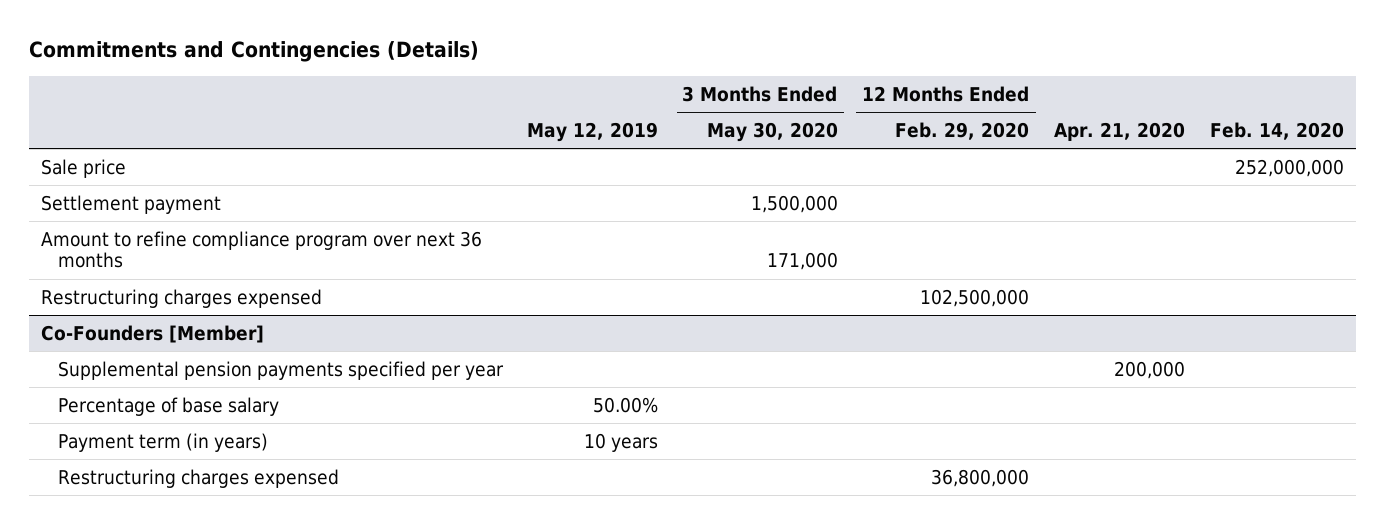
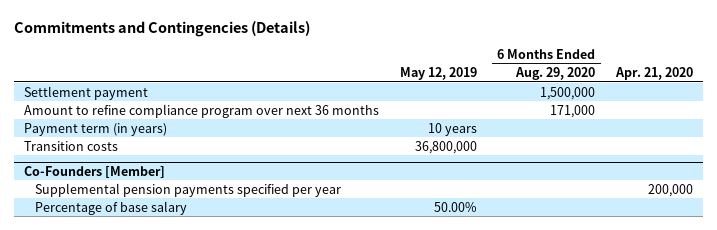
- | May 12, 2019 | 3 Months Ended May 30, 2020 | 12 Months Ended Feb. 29, 2020 | Apr. 21, 2020 | Feb. 14, 2020
+ | May 12, 2019 | 6 Months Ended Aug. 29, 2020 | Apr. 21, 2020
- Sale price | | | | | 252,000,000
- Restructuring charges expensed | | | 102,500,000 | |
+ Payment term (in years) | 10 years | |
+ Transition costs | 36,800,000 | |
@ Co-Founders [Member]
- Payment term (in years) | 10 years | | | |
- Restructuring charges expensed | | | 36,800,000 | |

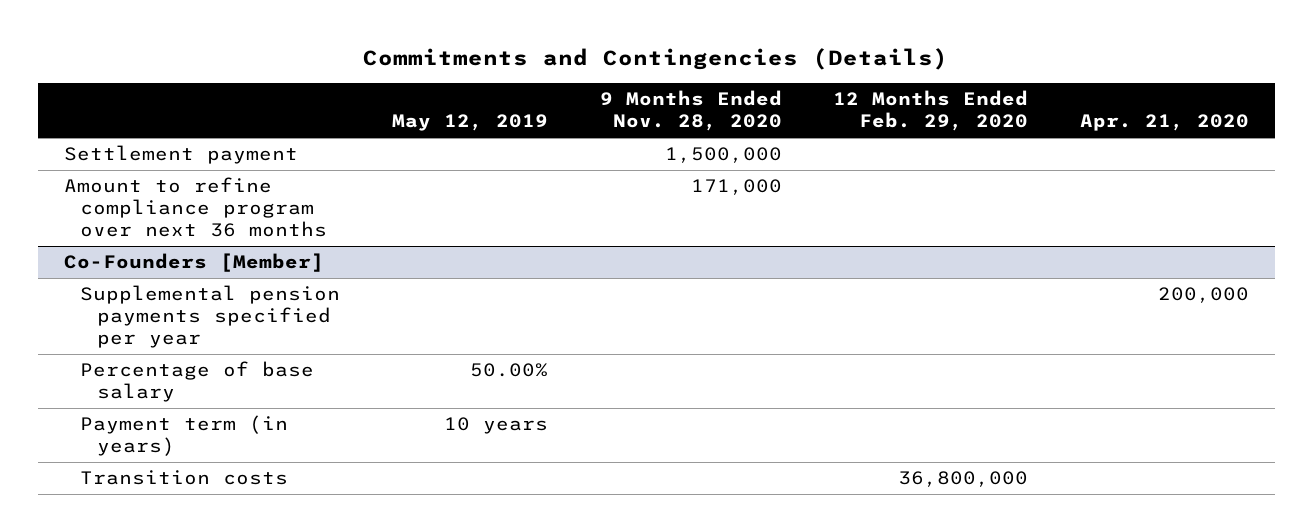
- | May 12, 2019 | 6 Months Ended Aug. 29, 2020 | Apr. 21, 2020
+ | May 12, 2019 | 9 Months Ended Nov. 28, 2020 | 12 Months Ended Feb. 29, 2020 | Apr. 21, 2020
- Payment term (in years) | 10 years | |
- Transition costs | 36,800,000 | |
@ Co-Founders [Member]
+ Payment term (in years) | 10 years | | |
+ Transition costs | | | 36,800,000 |

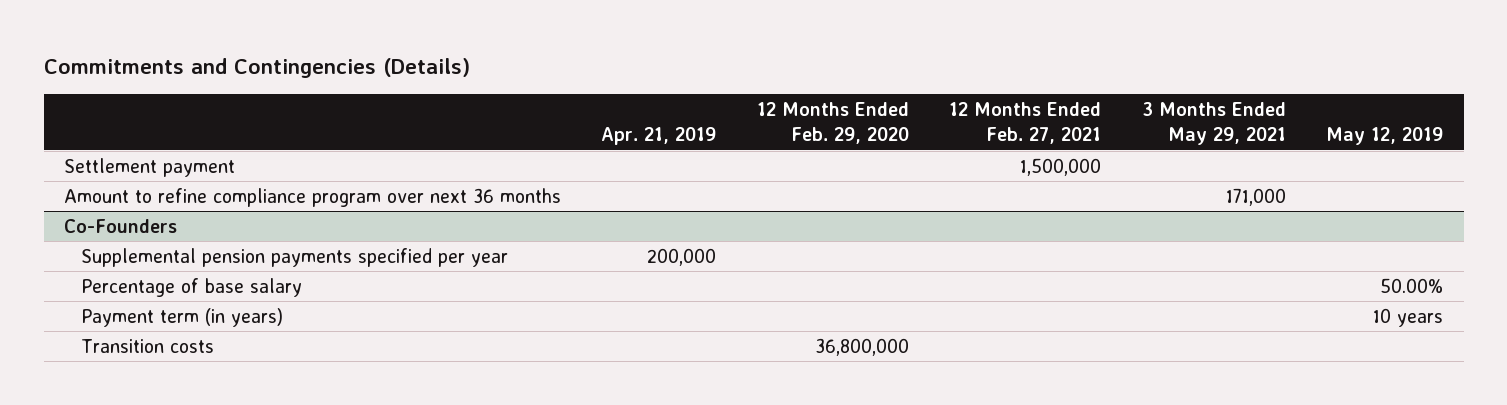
- | May 12, 2019 | 9 Months Ended Nov. 28, 2020 | 12 Months Ended Feb. 29, 2020 | Apr. 21, 2020
+ | Apr. 21, 2019 | 12 Months Ended Feb. 29, 2020 | 12 Months Ended Feb. 27, 2021 | 3 Months Ended May 29, 2021 | May 12, 2019
- Co-Founders [Member]
+ Co-Founders

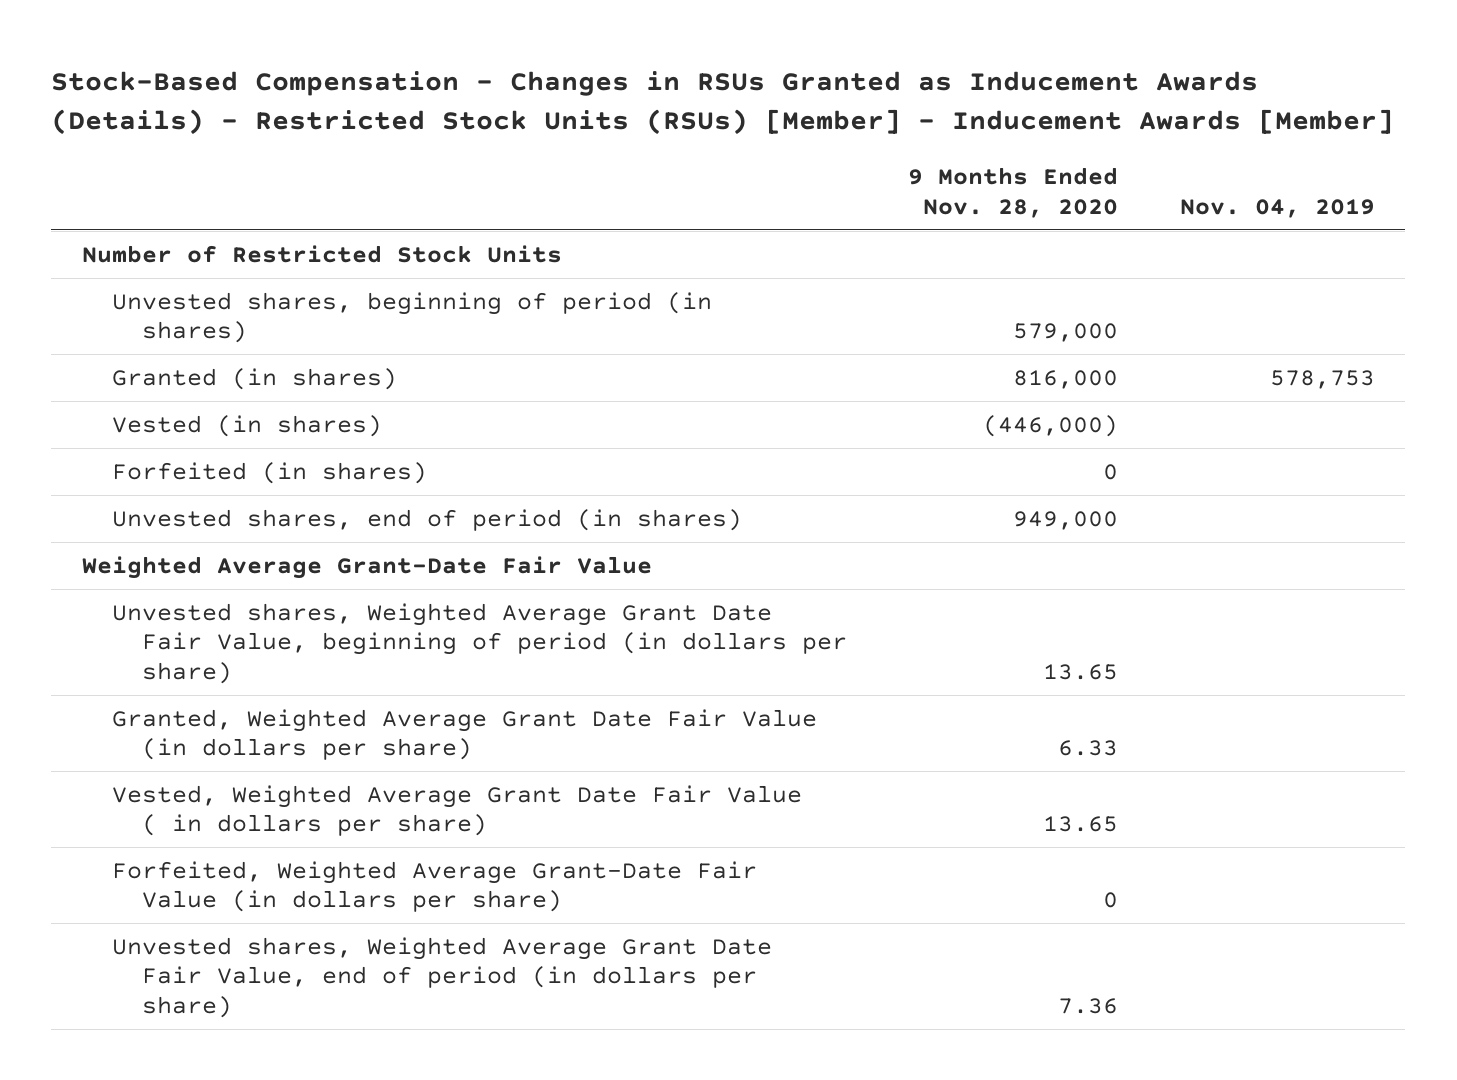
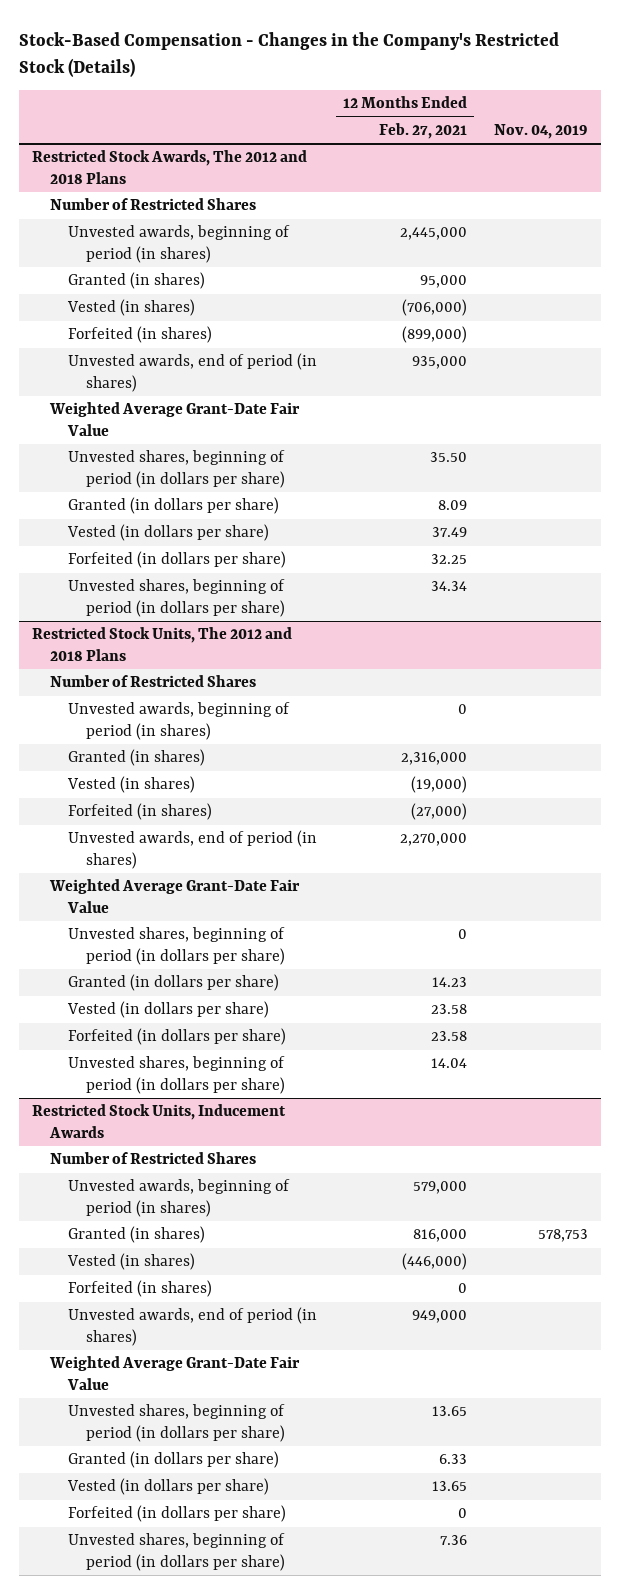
- Stock-Based Compensation - Changes in RSUs Granted as Inducement Awards (Details) - Restricted Stock Units (RSUs) [Member] - Inducement Awards [Member]
+ Stock-Based Compensation - Changes in the Company's Restricted Stock (Details)
- | 9 Months Ended Nov. 28, 2020 | Nov. 04, 2019
+ | 12 Months Ended Feb. 27, 2021 | Nov. 04, 2019
- Number of Restricted Stock Units
- Unvested shares, beginning of period (in shares) | 579,000 |
+ Restricted Stock Awards, The 2012 and 2018 Plans
+ Number of Restricted Shares
+ Unvested awards, beginning of period (in shares) | 2,445,000 |
+ Granted (in shares) | 95,000 |
+ Vested (in shares) | (706,000) |
+ Forfeited (in shares) | (899,000) |
+ Unvested awards, end of period (in shares) | 935,000 |
+ Weighted Average Grant-Date Fair Value
+ Unvested shares, beginning of period (in dollars per share) | 35.50 |
+ Granted (in dollars per share) | 8.09 |
+ Vested (in dollars per share) | 37.49 |
+ Forfeited (in dollars per share) | 32.25 |
+ Unvested shares, beginning of period (in dollars per share) | 34.34 |
+ Restricted Stock Units, The 2012 and 2018 Plans
+ Number of Restricted Shares
+ Unvested awards, beginning of period (in shares) | 0 |
+ Granted (in shares) | 2,316,000 |
+ Vested (in shares) | (19,000) |
+ Forfeited (in shares) | (27,000) |
+ Unvested awards, end of period (in shares) | 2,270,000 |
+ Weighted Average Grant-Date Fair Value
+ Unvested shares, beginning of period (in dollars per share) | 0 |
+ Granted (in dollars per share) | 14.23 |
+ Vested (in dollars per share) | 23.58 |
+ Forfeited (in dollars per share) | 23.58 |
+ Unvested shares, beginning of period (in dollars per share) | 14.04 |
+ Restricted Stock Units, Inducement Awards
+ Number of Restricted Shares
+ Unvested awards, beginning of period (in shares) | 579,000 |
- Unvested shares, end of period (in shares) | 949,000 |
+ Unvested awards, end of period (in shares) | 949,000 |
- Unvested shares, Weighted Average Grant Date Fair Value, beginning of period (in dollars per share) | 13.65 |
- Granted, Weighted Average Grant Date Fair Value (in dollars per share) | 6.33 |
- Vested, Weighted Average Grant Date Fair Value ( in dollars per share) | 13.65 |
- Forfeited, Weighted Average Grant-Date Fair Value (in dollars per share) | 0 |
- Unvested shares, Weighted Average Grant Date Fair Value, end of period (in dollars per share) | 7.36 |
+ Unvested shares, beginning of period (in dollars per share) | 13.65 |
+ Granted (in dollars per share) | 6.33 |
+ Vested (in dollars per share) | 13.65 |
+ Forfeited (in dollars per share) | 0 |
+ Unvested shares, beginning of period (in dollars per share) | 7.36 |

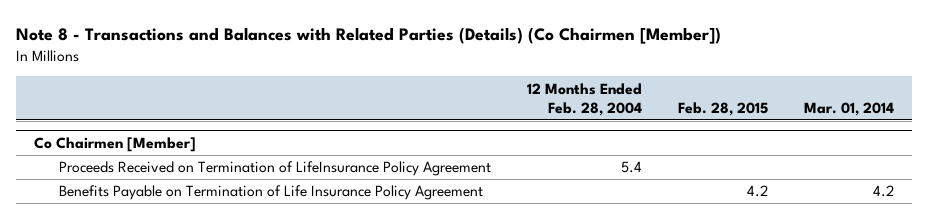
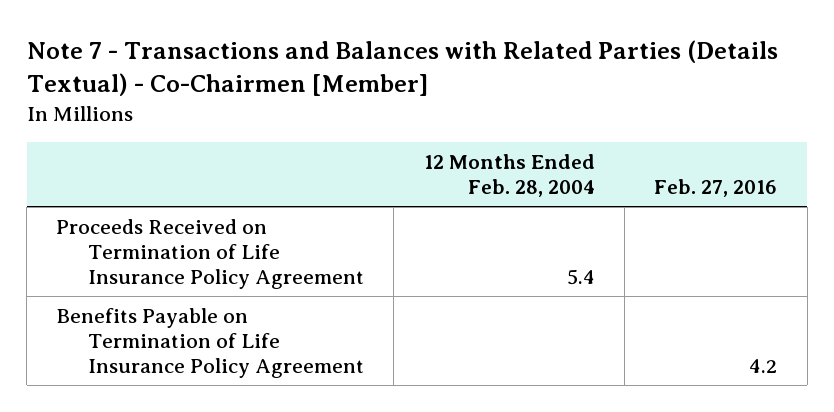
- Note 8 - Transactions and Balances with Related Parties (Details) (Co Chairmen [Member])
+ Note 7 - Transactions and Balances with Related Parties (Details Textual) - Co-Chairmen [Member]
- | 12 Months Ended Feb. 28, 2004 | Feb. 28, 2015 | Mar. 01, 2014
+ | 12 Months Ended Feb. 28, 2004 | Feb. 27, 2016
- Co Chairmen [Member]
- Proceeds Received on Termination of LifeInsurance Policy Agreement | 5.4 | |
- Benefits Payable on Termination of Life Insurance Policy Agreement | | 4.2 | 4.2
+ Proceeds Received on Termination of Life Insurance Policy Agreement | 5.4 |
+ Benefits Payable on Termination of Life Insurance Policy Agreement | | 4.2

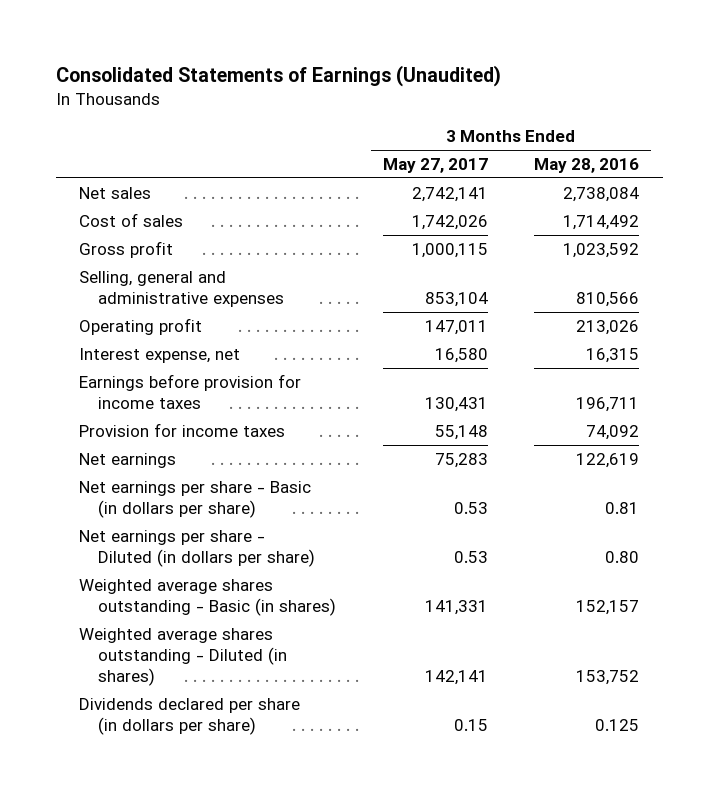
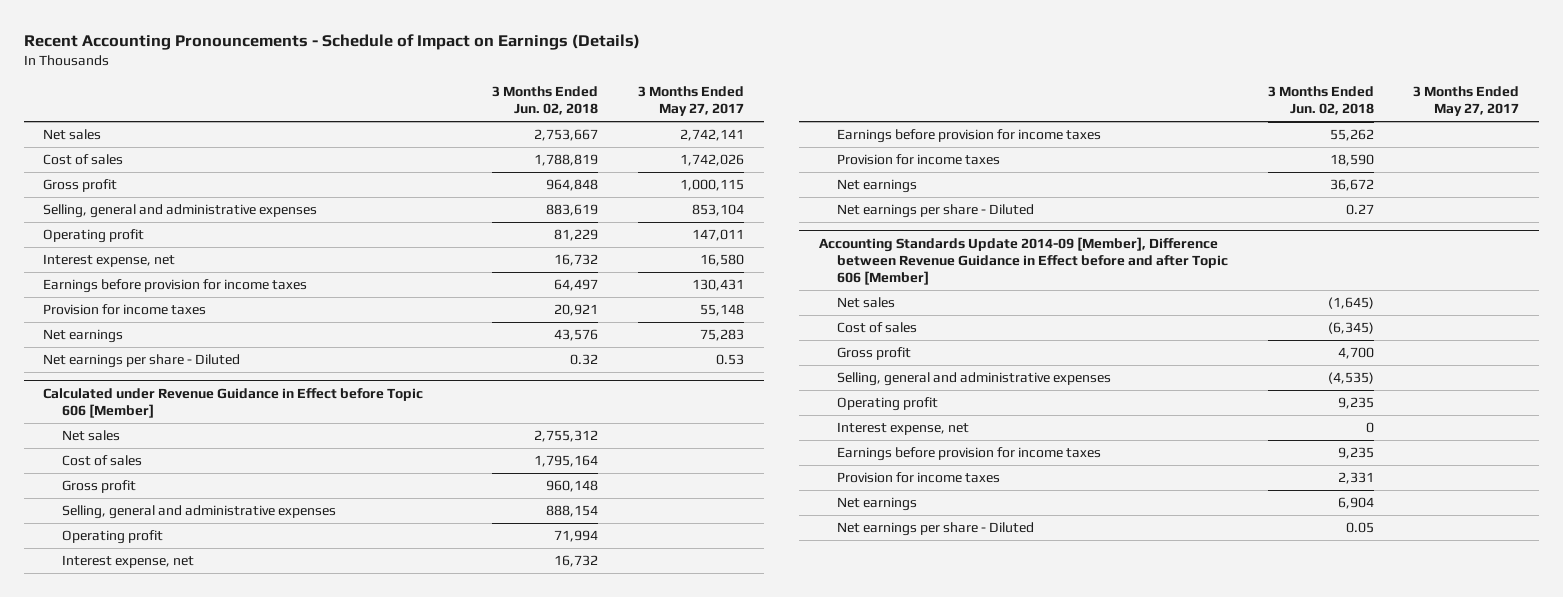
- Consolidated Statements of Earnings (Unaudited)
+ Recent Accounting Pronouncements - Schedule of Impact on Earnings (Details)
- | 3 Months Ended May 27, 2017 | 3 Months Ended May 28, 2016
+ | 3 Months Ended Jun. 02, 2018 | 3 Months Ended May 27, 2017
- Net earnings per share - Basic (in dollars per share) | 0.53 | 0.81
- Net earnings per share - Diluted (in dollars per share) | 0.53 | 0.80
- Weighted average shares outstanding - Basic (in shares) | 141,331 | 152,157
- Weighted average shares outstanding - Diluted (in shares) | 142,141 | 153,752
- Dividends declared per share (in dollars per share) | 0.15 | 0.125
+ Net earnings per share - Diluted | 0.32 | 0.53
+ Calculated under Revenue Guidance in Effect before Topic 606 [Member]
+ Net sales | 2,755,312 |
+ Cost of sales | 1,795,164 |
+ Gross profit | 960,148 |
+ Selling, general and administrative expenses | 888,154 |
+ Operating profit | 71,994 |
+ Interest expense, net | 16,732 |
+ Earnings before provision for income taxes | 55,262 |
+ Provision for income taxes | 18,590 |
+ Net earnings | 36,672 |
+ Net earnings per share - Diluted | 0.27 |
+ Accounting Standards Update 2014-09 [Member], Difference between Revenue Guidance in Effect before and after Topic 606 [Member]
+ Net sales | (1,645) |
+ Cost of sales | (6,345) |
+ Gross profit | 4,700 |
+ Selling, general and administrative expenses | (4,535) |
+ Operating profit | 9,235 |
+ Interest expense, net | 0 |
+ Earnings before provision for income taxes | 9,235 |
+ Provision for income taxes | 2,331 |
+ Net earnings | 6,904 |
+ Net earnings per share - Diluted | 0.05 |

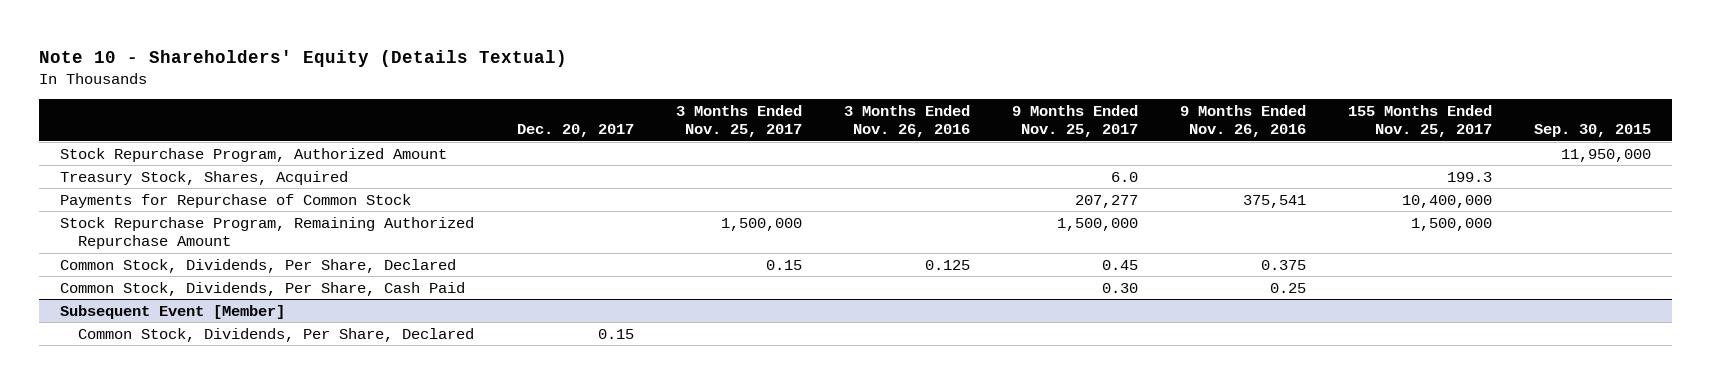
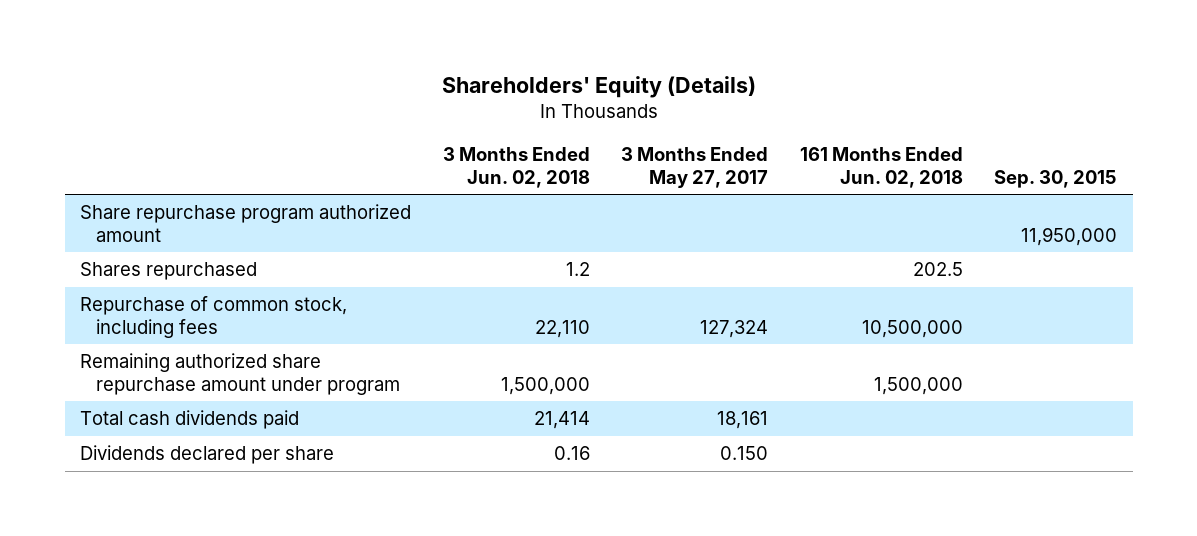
- Note 10 - Shareholders' Equity (Details Textual)
+ Shareholders' Equity (Details)
- | Dec. 20, 2017 | 3 Months Ended Nov. 25, 2017 | 3 Months Ended Nov. 26, 2016 | 9 Months Ended Nov. 25, 2017 | 9 Months Ended Nov. 26, 2016 | 155 Months Ended Nov. 25, 2017 | Sep. 30, 2015
+ | 3 Months Ended Jun. 02, 2018 | 3 Months Ended May 27, 2017 | 161 Months Ended Jun. 02, 2018 | Sep. 30, 2015
- Stock Repurchase Program, Authorized Amount | | | | | | | 11,950,000
- Treasury Stock, Shares, Acquired | | | | 6.0 | | 199.3 |
- Payments for Repurchase of Common Stock | | | | 207,277 | 375,541 | 10,400,000 |
- Stock Repurchase Program, Remaining Authorized Repurchase Amount | | 1,500,000 | | 1,500,000 | | 1,500,000 |
- Common Stock, Dividends, Per Share, Declared | | 0.15 | 0.125 | 0.45 | 0.375 | |
- Common Stock, Dividends, Per Share, Cash Paid | | | | 0.30 | 0.25 | |
- Subsequent Event [Member]
- Common Stock, Dividends, Per Share, Declared | 0.15 | | | | | |
+ Share repurchase program authorized amount | | | | 11,950,000
+ Shares repurchased | 1.2 | | 202.5 |
+ Repurchase of common stock, including fees | 22,110 | 127,324 | 10,500,000 |
+ Remaining authorized share repurchase amount under program | 1,500,000 | | 1,500,000 |
+ Total cash dividends paid | 21,414 | 18,161 | |
+ Dividends declared per share | 0.16 | 0.150 | |

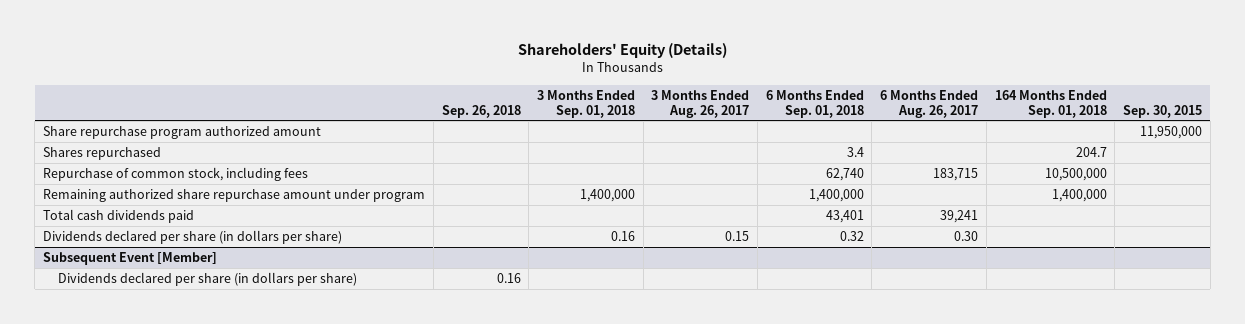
- | 3 Months Ended Jun. 02, 2018 | 3 Months Ended May 27, 2017 | 161 Months Ended Jun. 02, 2018 | Sep. 30, 2015
+ | Sep. 26, 2018 | 3 Months Ended Sep. 01, 2018 | 3 Months Ended Aug. 26, 2017 | 6 Months Ended Sep. 01, 2018 | 6 Months Ended Aug. 26, 2017 | 164 Months Ended Sep. 01, 2018 | Sep. 30, 2015
- Dividends declared per share | 0.16 | 0.150 | |
+ Dividends declared per share (in dollars per share) | | 0.16 | 0.15 | 0.32 | 0.30 | |
+ Subsequent Event [Member]
+ Dividends declared per share (in dollars per share) | 0.16 | | | | | |

